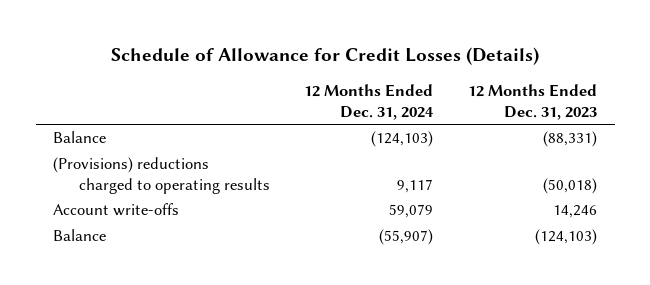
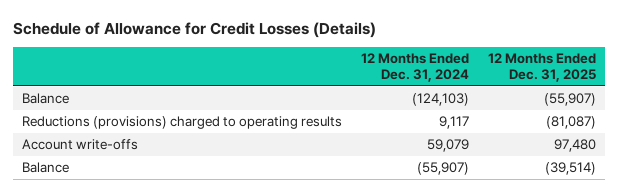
- | 12 Months Ended Dec. 31, 2024 | 12 Months Ended Dec. 31, 2023
+ | 12 Months Ended Dec. 31, 2024 | 12 Months Ended Dec. 31, 2025
- (Provisions) reductions charged to operating results | 9,117 | (50,018)
+ Reductions (provisions) charged to operating results | 9,117 | (81,087)

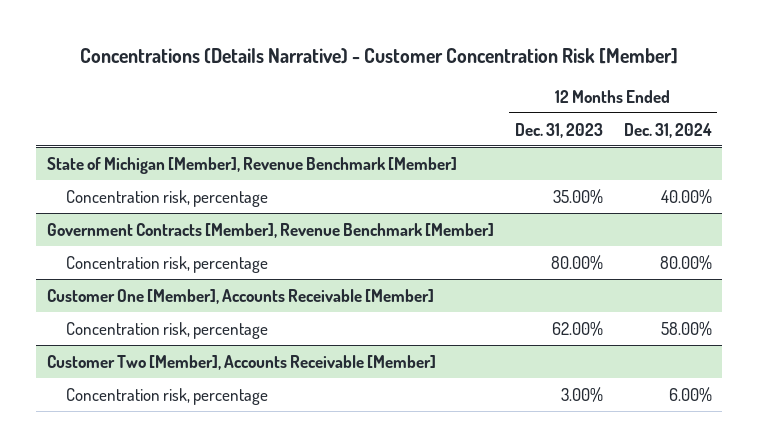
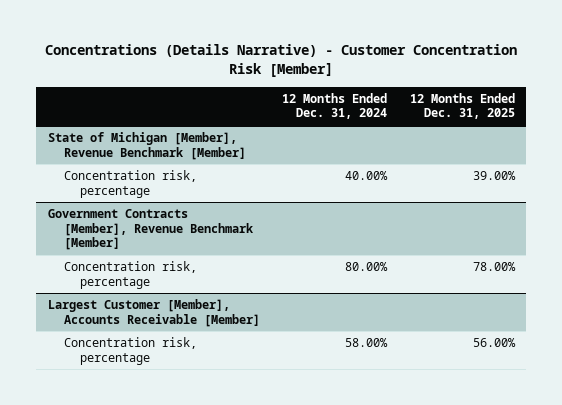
- | 12 Months Ended Dec. 31, 2023 | 12 Months Ended Dec. 31, 2024
+ | 12 Months Ended Dec. 31, 2024 | 12 Months Ended Dec. 31, 2025
- Customer One [Member], Accounts Receivable [Member]
+ Largest Customer [Member], Accounts Receivable [Member]
- Customer Two [Member], Accounts Receivable [Member]
- Concentration risk, percentage | 3.00% | 6.00%

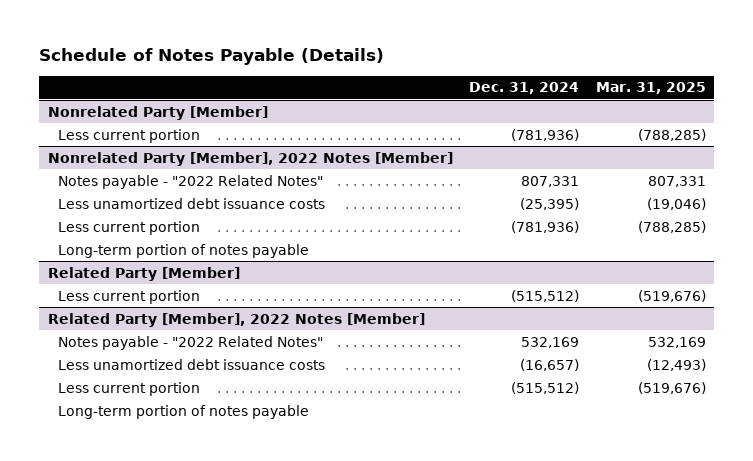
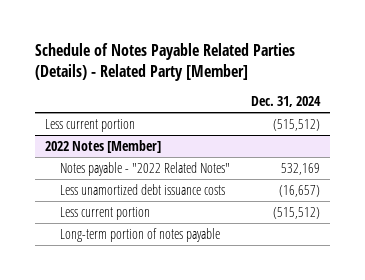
- Schedule of Notes Payable (Details)
+ Schedule of Notes Payable Related Parties (Details) - Related Party [Member]
- | Dec. 31, 2024 | Mar. 31, 2025
+ | Dec. 31, 2024
- Nonrelated Party [Member]
- Less current portion | (781,936) | (788,285)
- Nonrelated Party [Member], 2022 Notes [Member]
- Notes payable - "2022 Related Notes" | 807,331 | 807,331
- Less unamortized debt issuance costs | (25,395) | (19,046)
- Less current portion | (781,936) | (788,285)
- Long-term portion of notes payable
- Related Party [Member]
- Related Party [Member], 2022 Notes [Member]
+ 2022 Notes [Member]

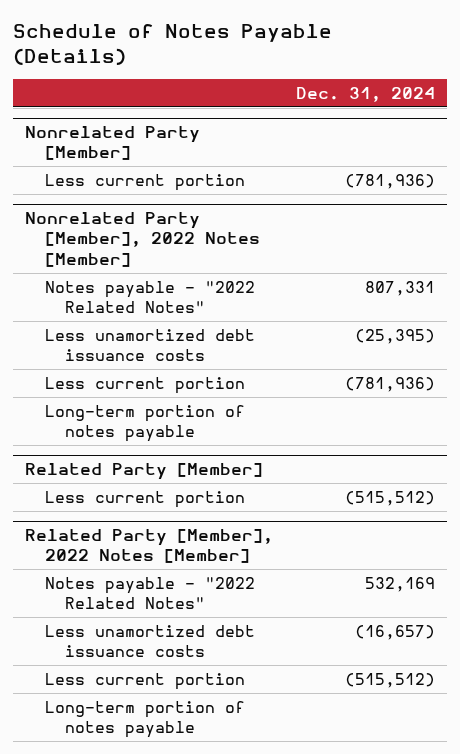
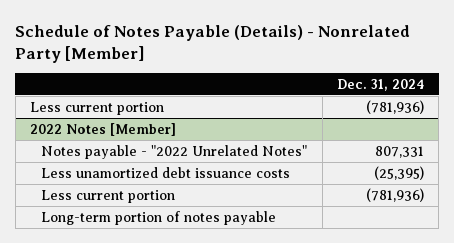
- Schedule of Notes Payable (Details)
+ Schedule of Notes Payable (Details) - Nonrelated Party [Member]
- Nonrelated Party [Member]
- Nonrelated Party [Member], 2022 Notes [Member]
- Notes payable - "2022 Related Notes" | 807,331
+ 2022 Notes [Member]
+ Notes payable - "2022 Unrelated Notes" | 807,331
- Related Party [Member]
- Less current portion | (515,512)
- Related Party [Member], 2022 Notes [Member]
- Notes payable - "2022 Related Notes" | 532,169
- Less unamortized debt issuance costs | (16,657)
- Less current portion | (515,512)
- Long-term portion of notes payable

